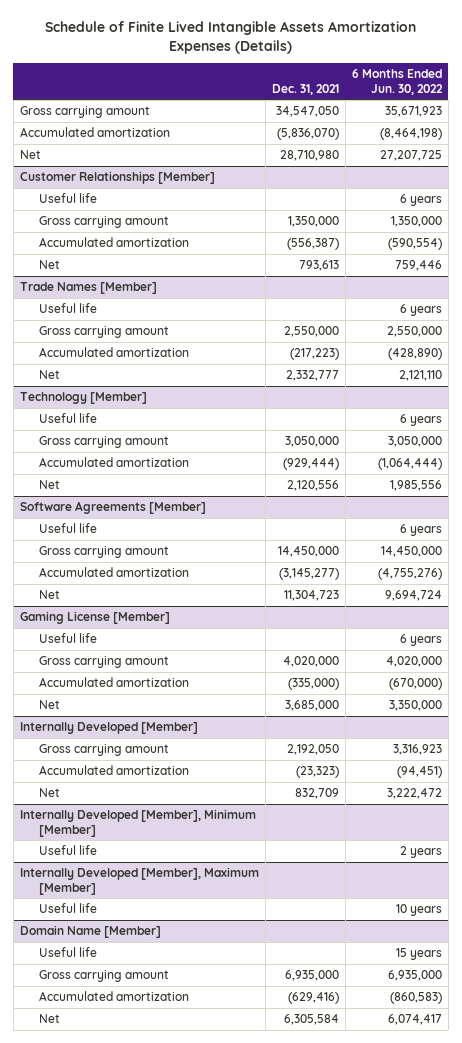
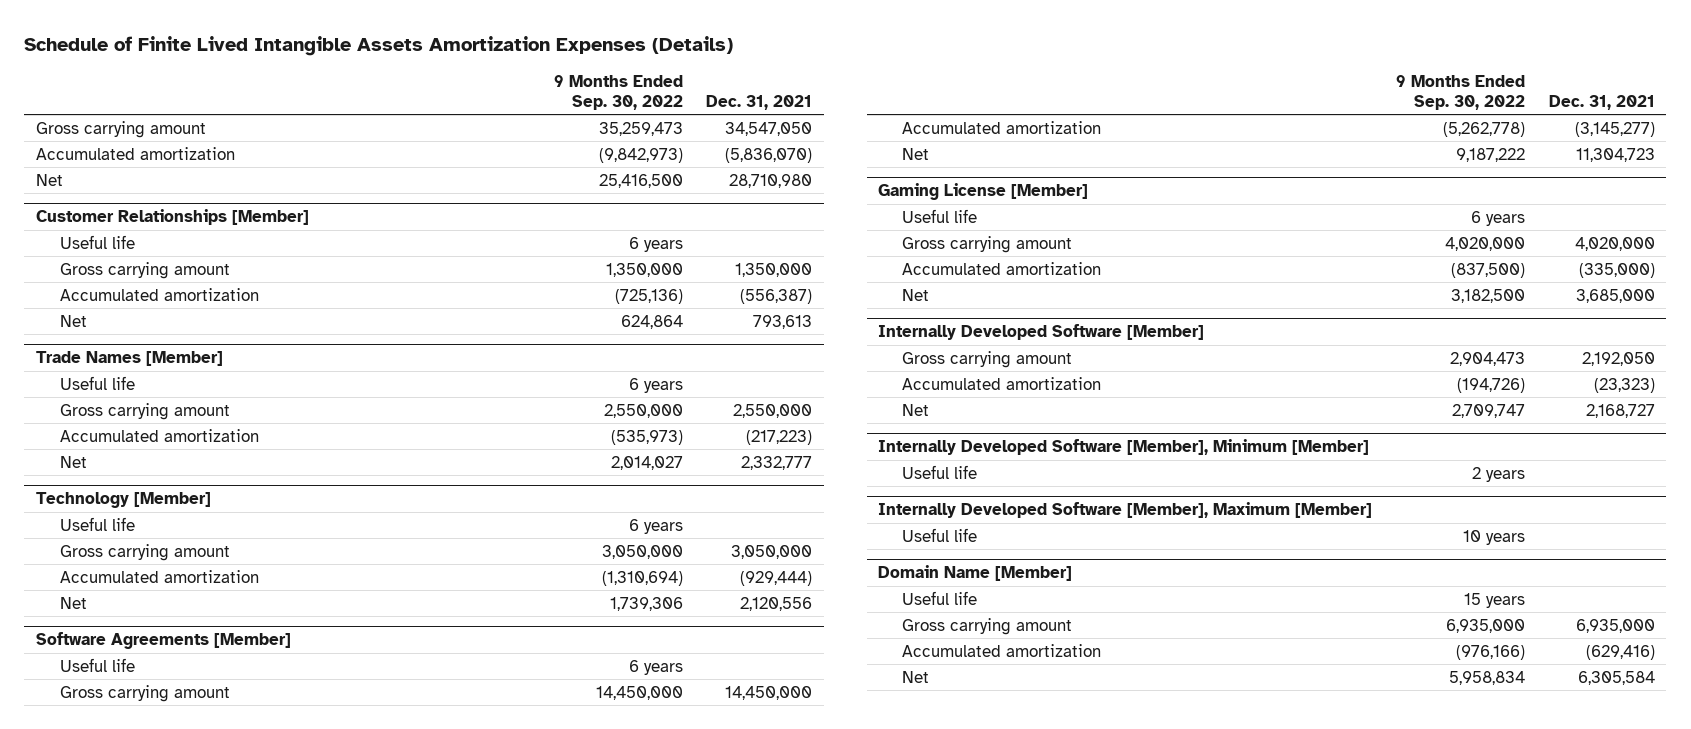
- | Dec. 31, 2021 | 6 Months Ended Jun. 30, 2022
+ | 9 Months Ended Sep. 30, 2022 | Dec. 31, 2021
- Internally Developed [Member]
+ Internally Developed Software [Member]
- Net | 832,709 | 3,222,472
- Internally Developed [Member], Minimum [Member]
+ Net | 2,709,747 | 2,168,727
+ Internally Developed Software [Member], Minimum [Member]
- Internally Developed [Member], Maximum [Member]
+ Internally Developed Software [Member], Maximum [Member]

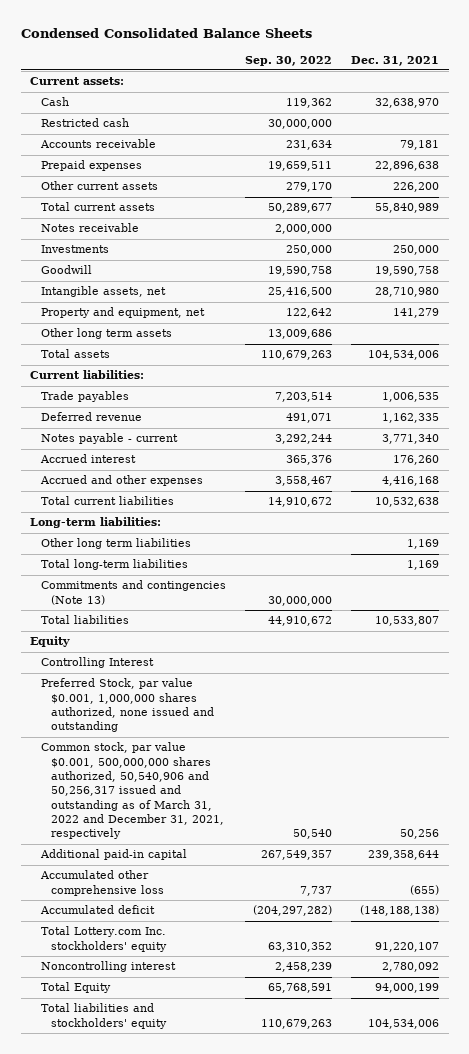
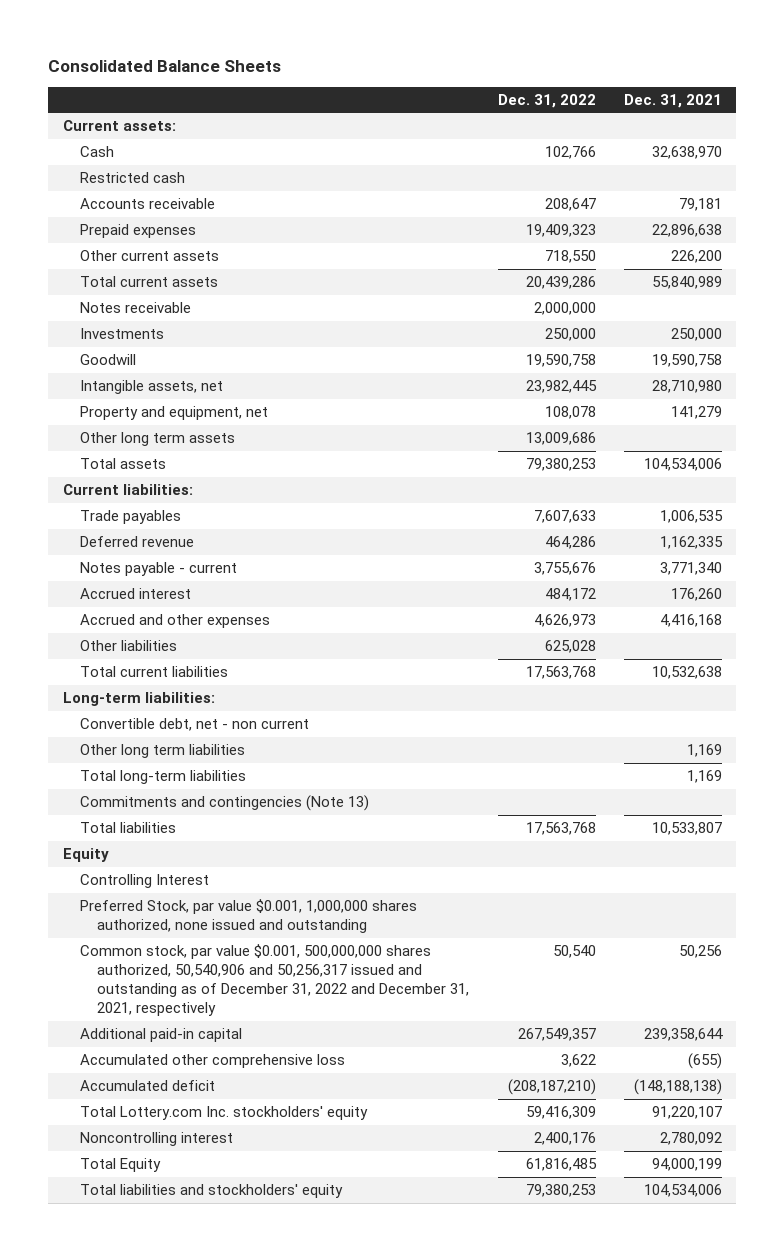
- Condensed Consolidated Balance Sheets
+ Consolidated Balance Sheets
- | Sep. 30, 2022 | Dec. 31, 2021
+ | Dec. 31, 2022 | Dec. 31, 2021
+ Other liabilities | 625,028 |
+ Convertible debt, net - non current
- Common stock, par value $0.001, 500,000,000 shares authorized, 50,540,906 and 50,256,317 issued and outstanding as of March 31, 2022 and December 31, 2021, respectively | 50,540 | 50,256
+ Common stock, par value $0.001, 500,000,000 shares authorized, 50,540,906 and 50,256,317 issued and outstanding as of December 31, 2022 and December 31, 2021, respectively | 50,540 | 50,256

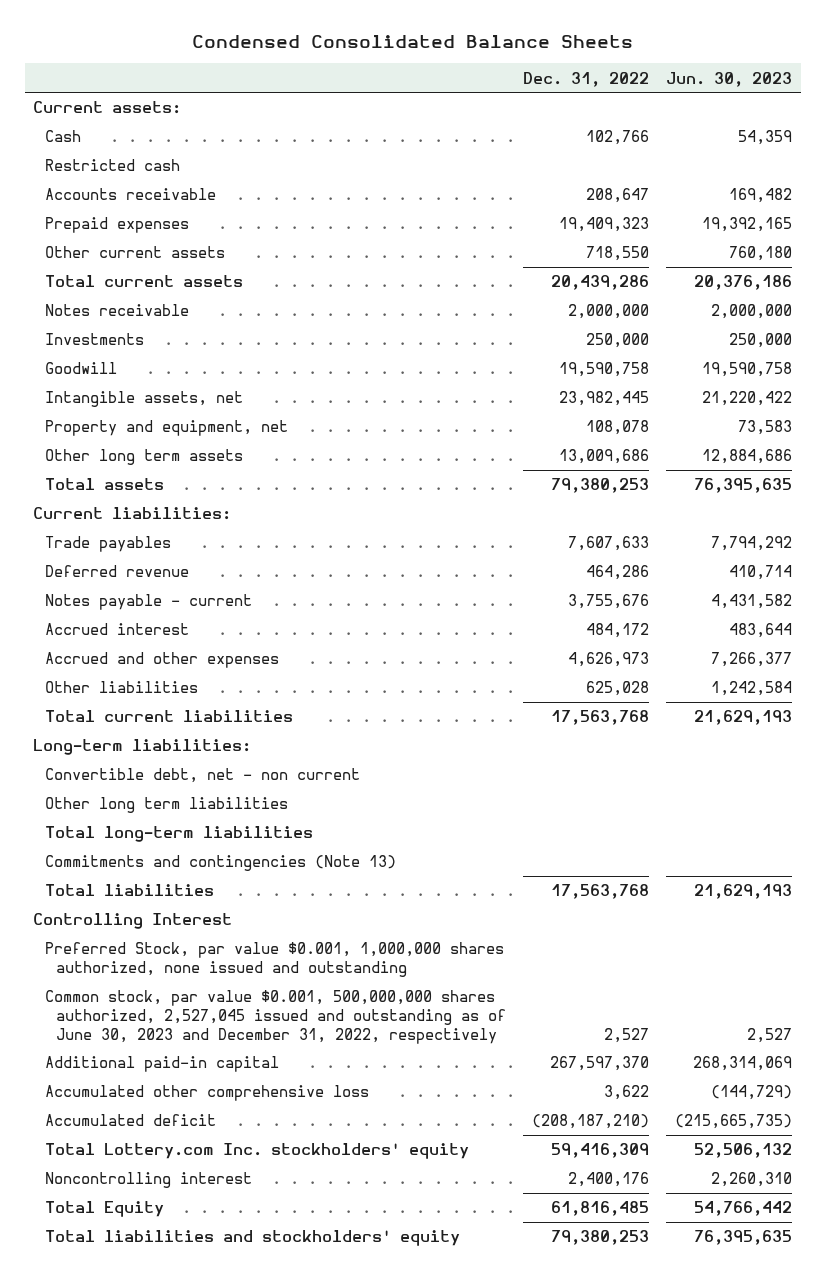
- Consolidated Balance Sheets
+ Condensed Consolidated Balance Sheets
- | Dec. 31, 2022 | Dec. 31, 2021
+ | Dec. 31, 2022 | Jun. 30, 2023
- Equity
- Common stock, par value $0.001, 500,000,000 shares authorized, 50,540,906 and 50,256,317 issued and outstanding as of December 31, 2022 and December 31, 2021, respectively | 50,540 | 50,256
- Additional paid-in capital | 267,549,357 | 239,358,644
+ Common stock, par value $0.001, 500,000,000 shares authorized, 2,527,045 issued and outstanding as of June 30, 2023 and December 31, 2022, respectively | 2,527 | 2,527
+ Additional paid-in capital | 267,597,370 | 268,314,069

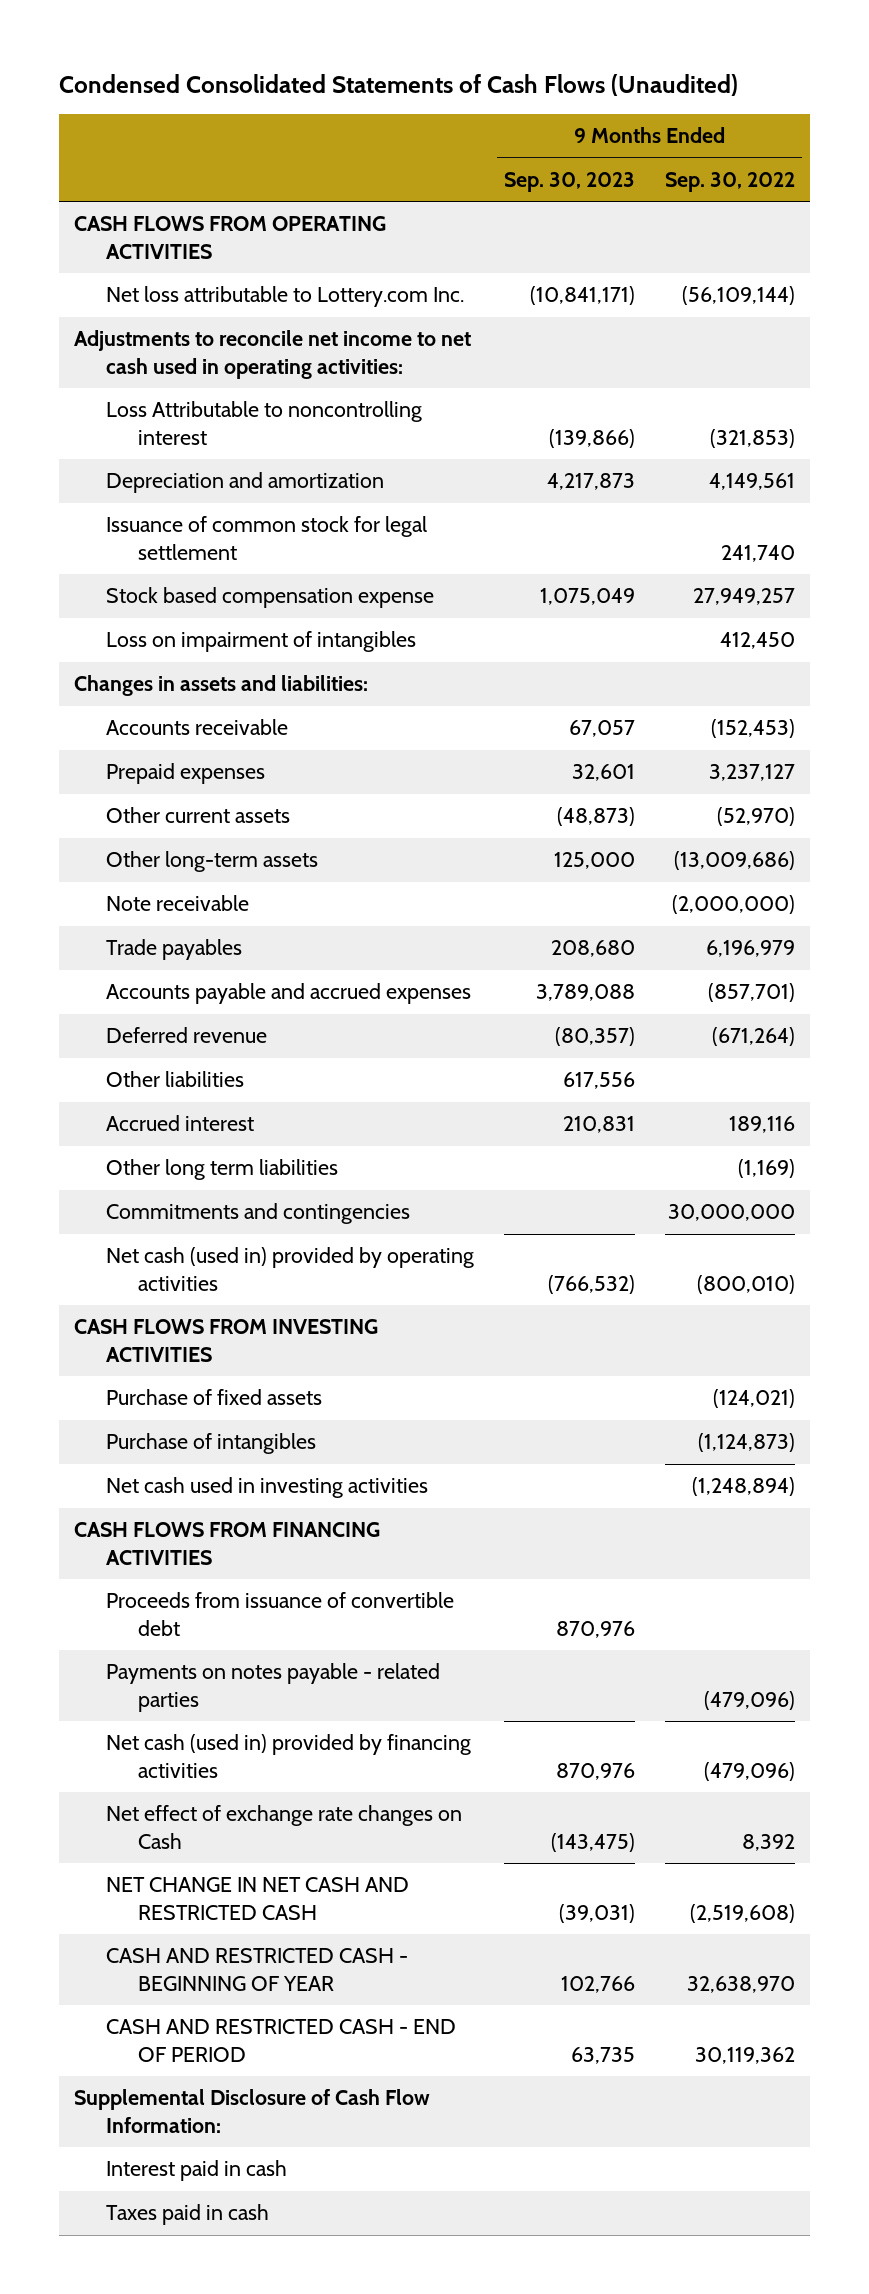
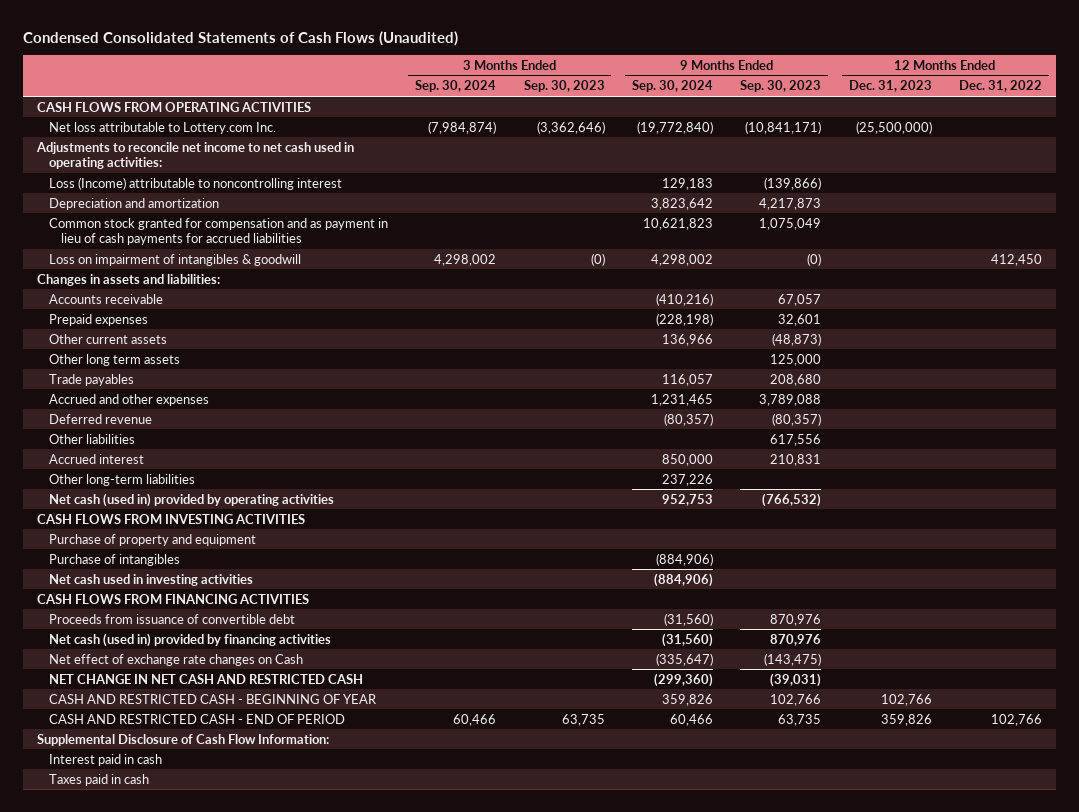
- | 9 Months Ended Sep. 30, 2023 | 9 Months Ended Sep. 30, 2022
+ | 3 Months Ended Sep. 30, 2024 | 3 Months Ended Sep. 30, 2023 | 9 Months Ended Sep. 30, 2024 | 9 Months Ended Sep. 30, 2023 | 12 Months Ended Dec. 31, 2023 | 12 Months Ended Dec. 31, 2022
- Loss Attributable to noncontrolling interest | (139,866) | (321,853)
+ Loss (Income) attributable to noncontrolling interest | | | 129,183 | (139,866) | |
- Issuance of common stock for legal settlement | | 241,740
- Stock based compensation expense | 1,075,049 | 27,949,257
- Loss on impairment of intangibles | | 412,450
+ Common stock granted for compensation and as payment in lieu of cash payments for accrued liabilities | | | 10,621,823 | 1,075,049 | |
+ Loss on impairment of intangibles & goodwill | 4,298,002 | (0) | 4,298,002 | (0) | | 412,450
- Other long-term assets | 125,000 | (13,009,686)
- Note receivable | | (2,000,000)
+ Other long term assets | | | | 125,000 | |
- Accounts payable and accrued expenses | 3,789,088 | (857,701)
+ Accrued and other expenses | | | 1,231,465 | 3,789,088 | |
- Other long term liabilities | | (1,169)
- Commitments and contingencies | | 30,000,000
+ Other long-term liabilities | | | 237,226 | | |
- Purchase of fixed assets | | (124,021)
+ Purchase of property and equipment
- Payments on notes payable - related parties | | (479,096)

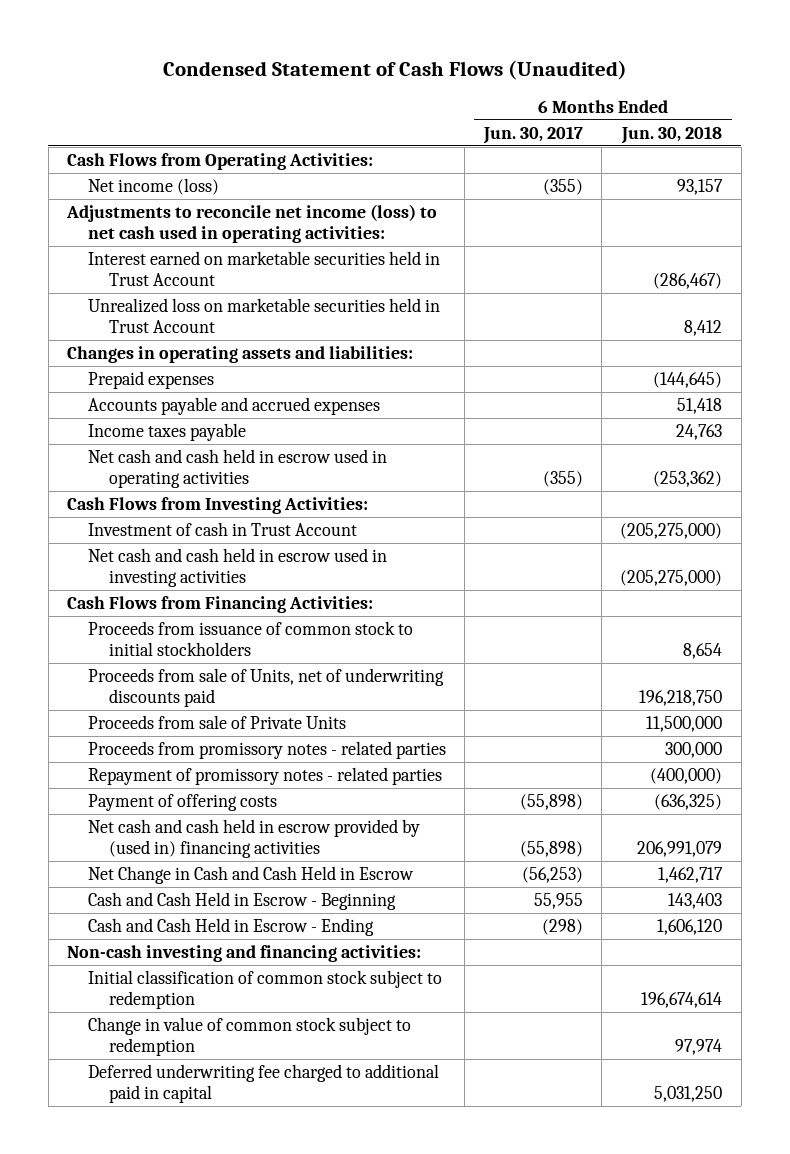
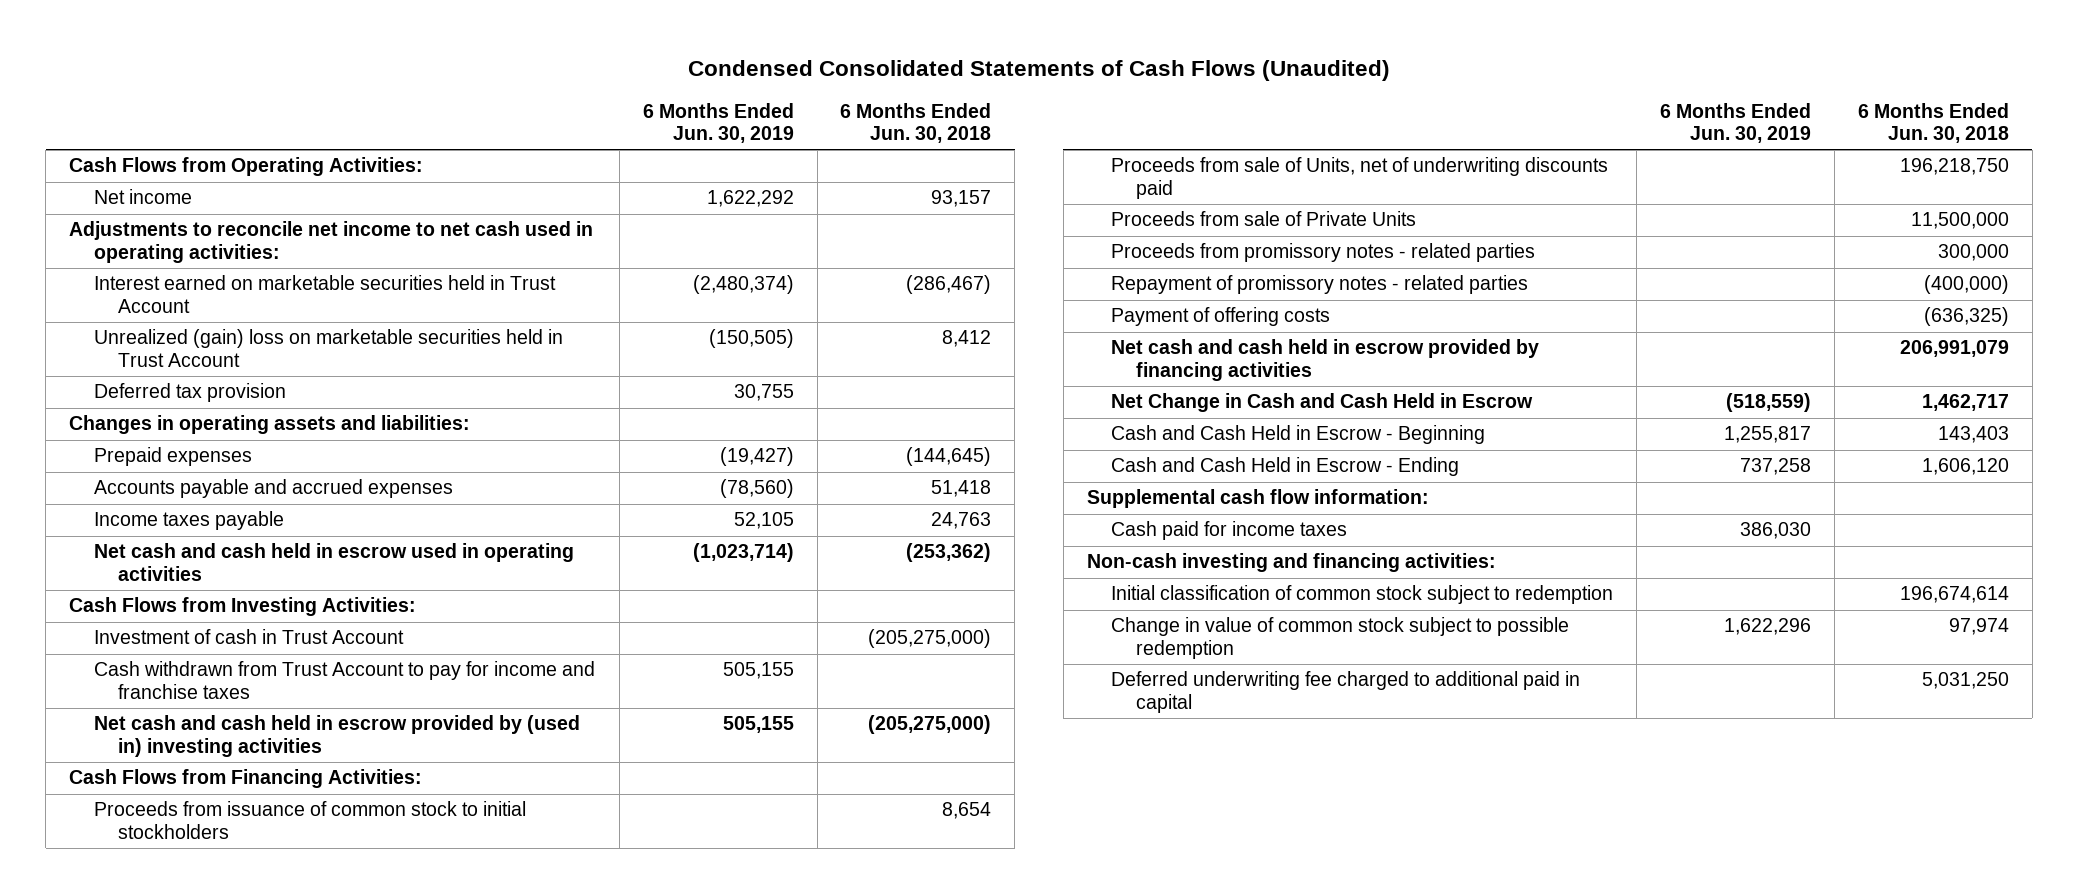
- Condensed Statement of Cash Flows (Unaudited)
+ Condensed Consolidated Statements of Cash Flows (Unaudited)
- | 6 Months Ended Jun. 30, 2017 | 6 Months Ended Jun. 30, 2018
+ | 6 Months Ended Jun. 30, 2019 | 6 Months Ended Jun. 30, 2018
- Net income (loss) | (355) | 93,157
- Adjustments to reconcile net income (loss) to net cash used in operating activities:
+ Net income | 1,622,292 | 93,157
+ Adjustments to reconcile net income to net cash used in operating activities:
- Unrealized loss on marketable securities held in Trust Account | | 8,412
+ Unrealized (gain) loss on marketable securities held in Trust Account | (150,505) | 8,412
+ Deferred tax provision | 30,755 |
- Net cash and cash held in escrow used in investing activities | | (205,275,000)
+ Cash withdrawn from Trust Account to pay for income and franchise taxes | 505,155 |
+ Net cash and cash held in escrow provided by (used in) investing activities | 505,155 | (205,275,000)
- Net cash and cash held in escrow provided by (used in) financing activities | (55,898) | 206,991,079
+ Net cash and cash held in escrow provided by financing activities | | 206,991,079
+ Supplemental cash flow information:
+ Cash paid for income taxes | 386,030 |
- Change in value of common stock subject to redemption | | 97,974
+ Change in value of common stock subject to possible redemption | 1,622,296 | 97,974

